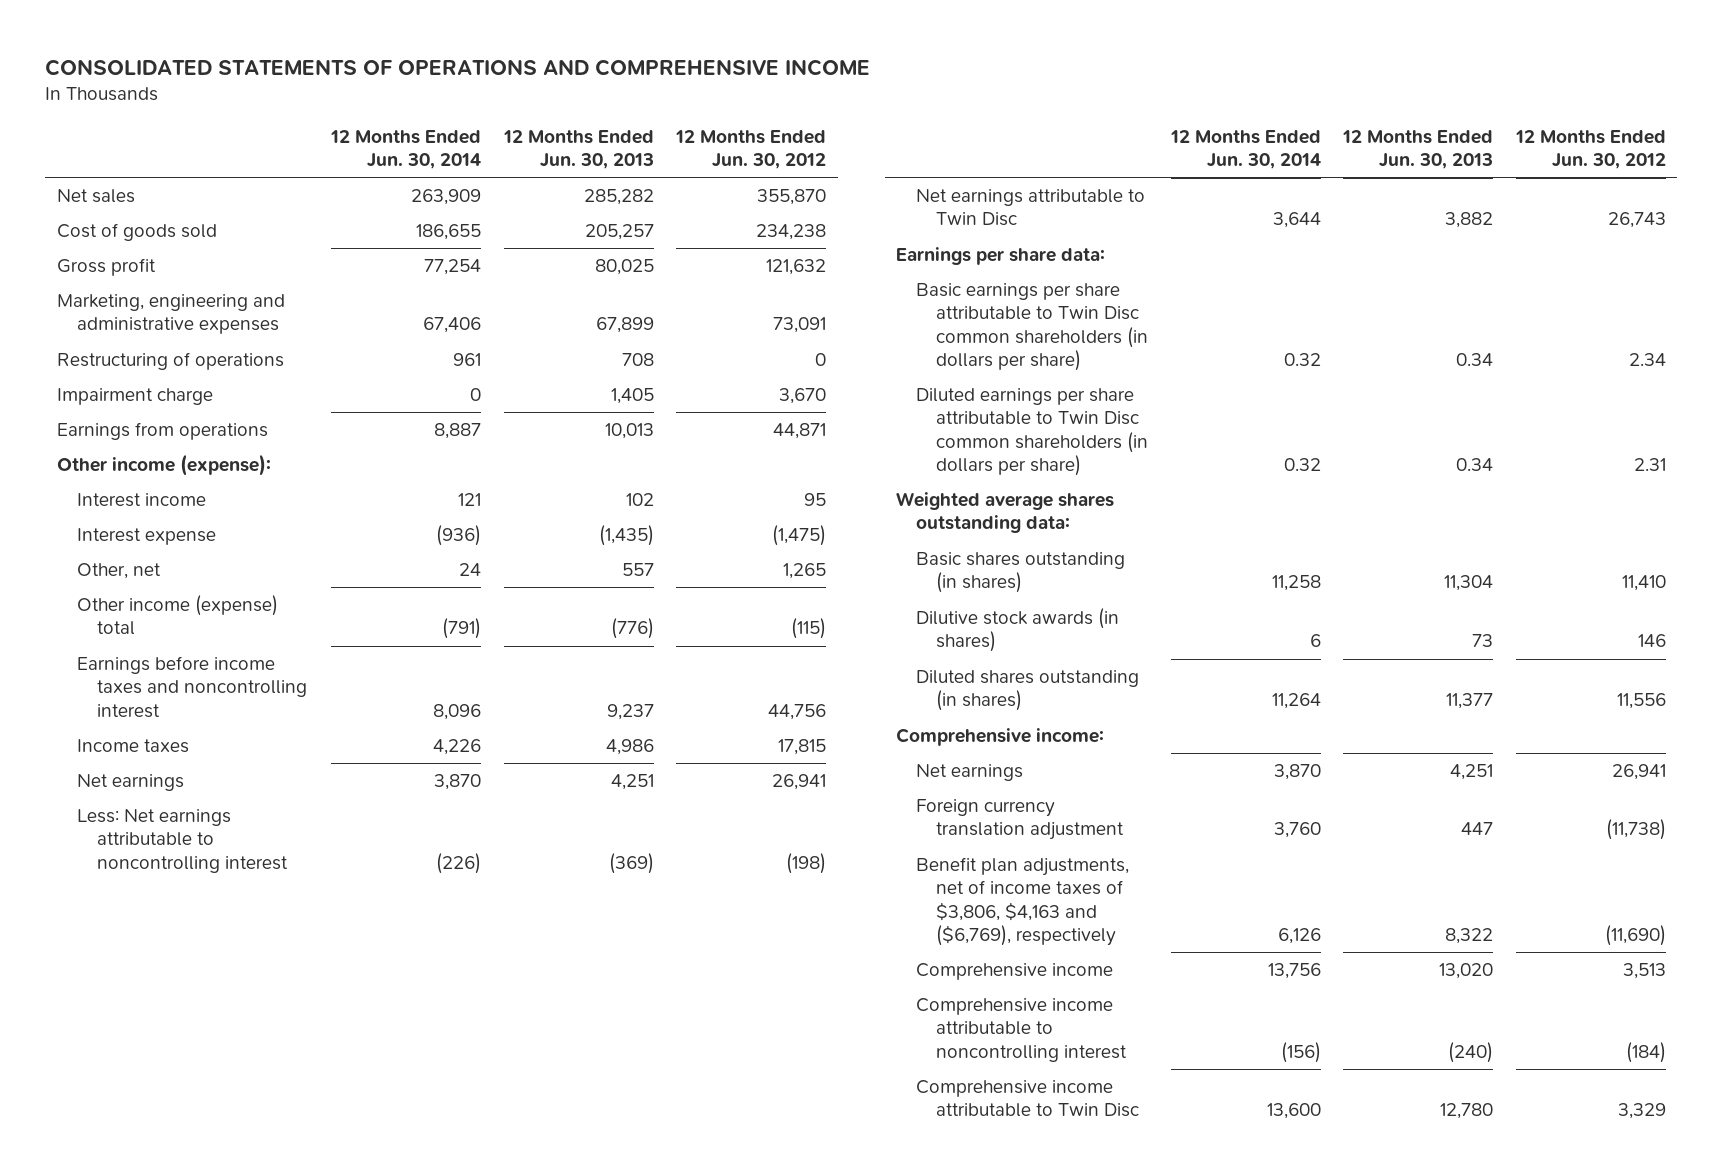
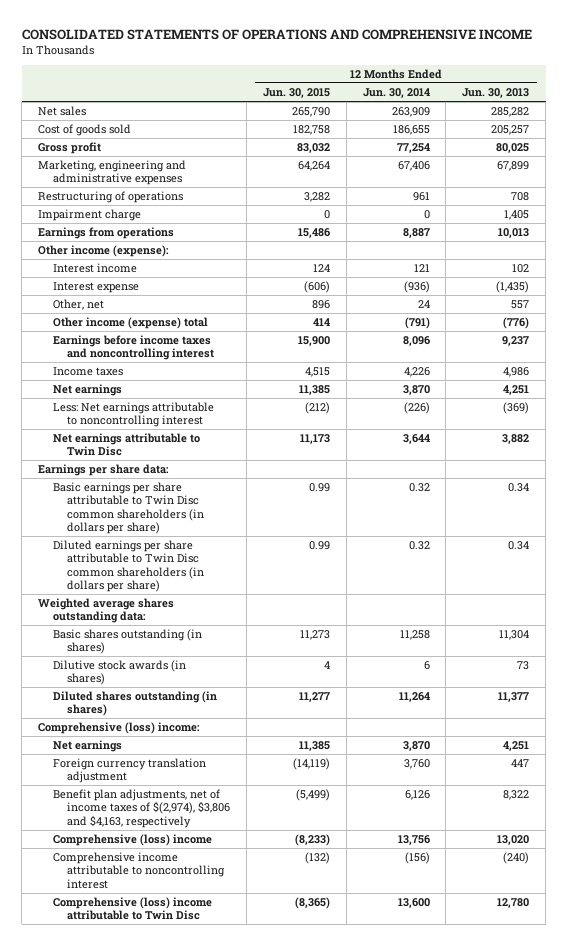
- | 12 Months Ended Jun. 30, 2014 | 12 Months Ended Jun. 30, 2013 | 12 Months Ended Jun. 30, 2012
+ | 12 Months Ended Jun. 30, 2015 | 12 Months Ended Jun. 30, 2014 | 12 Months Ended Jun. 30, 2013
- Comprehensive income:
+ Comprehensive (loss) income:
- Benefit plan adjustments, net of income taxes of $3,806, $4,163 and ($6,769), respectively | 6,126 | 8,322 | (11,690)
- Comprehensive income | 13,756 | 13,020 | 3,513
+ Benefit plan adjustments, net of income taxes of $(2,974), $3,806 and $4,163, respectively | (5,499) | 6,126 | 8,322
+ Comprehensive (loss) income | (8,233) | 13,756 | 13,020
- Comprehensive income attributable to Twin Disc | 13,600 | 12,780 | 3,329
+ Comprehensive (loss) income attributable to Twin Disc | (8,365) | 13,600 | 12,780

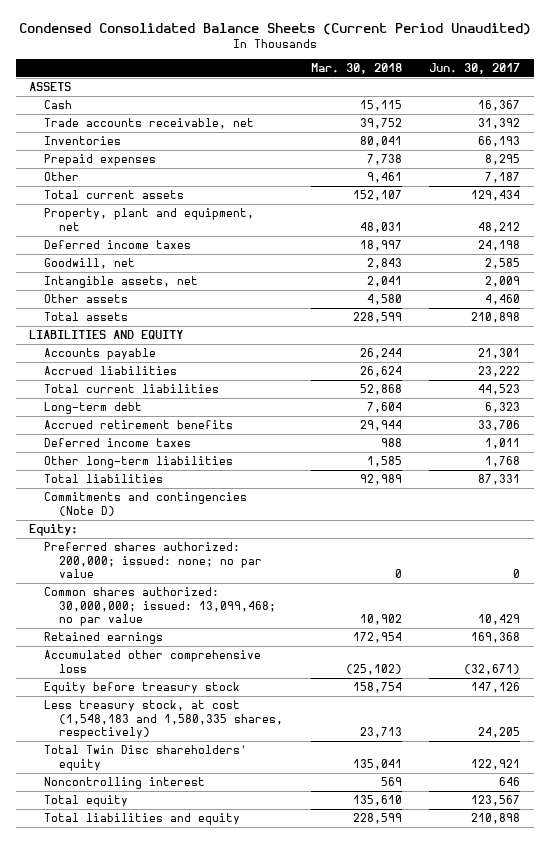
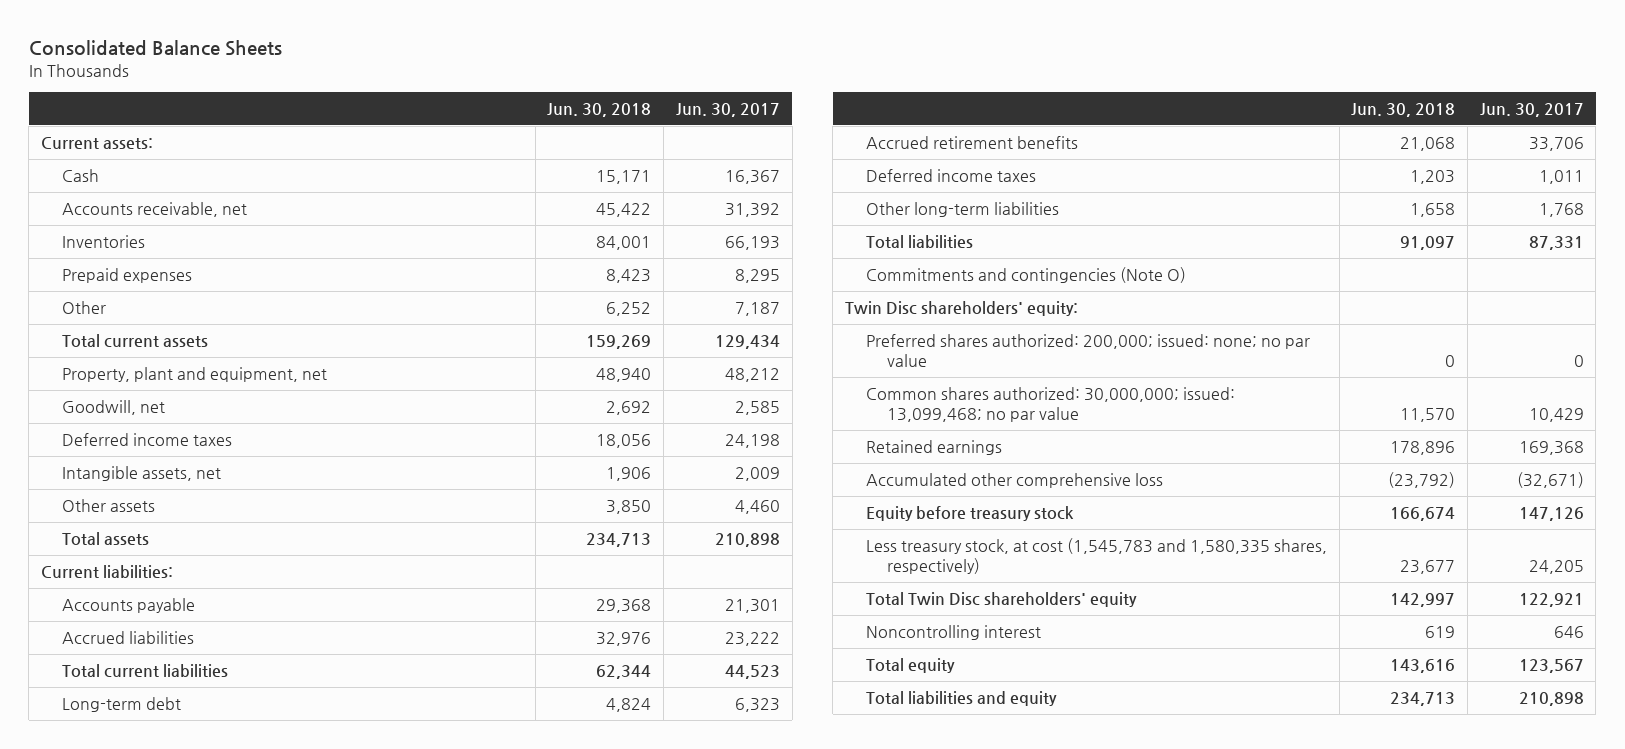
- Condensed Consolidated Balance Sheets (Current Period Unaudited)
+ Consolidated Balance Sheets
- | Mar. 30, 2018 | Jun. 30, 2017
+ | Jun. 30, 2018 | Jun. 30, 2017
- ASSETS
+ Current assets:
- Trade accounts receivable, net | 39,752 | 31,392
+ Accounts receivable, net | 45,422 | 31,392
moved down: Deferred income taxes | 18,056 | 24,198
- LIABILITIES AND EQUITY
+ Current liabilities:
- Commitments and contingencies (Note D)
- Equity:
+ Commitments and contingencies (Note O)
+ Twin Disc shareholders' equity:
- Less treasury stock, at cost (1,548,183 and 1,580,335 shares, respectively) | 23,713 | 24,205
+ Less treasury stock, at cost (1,545,783 and 1,580,335 shares, respectively) | 23,677 | 24,205

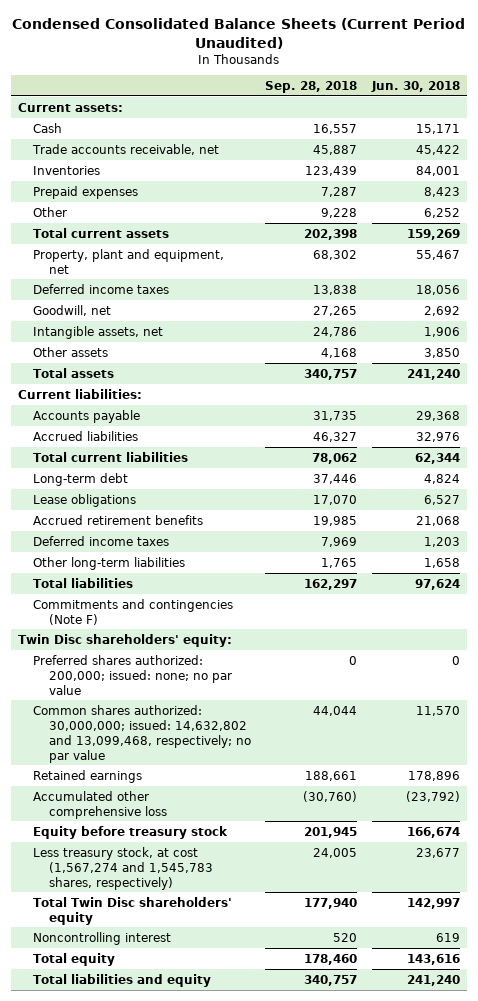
- Consolidated Balance Sheets
+ Condensed Consolidated Balance Sheets (Current Period Unaudited)
- | Jun. 30, 2018 | Jun. 30, 2017
+ | Sep. 28, 2018 | Jun. 30, 2018
- Accounts receivable, net | 45,422 | 31,392
+ Trade accounts receivable, net | 45,887 | 45,422
- Property, plant and equipment, net | 48,940 | 48,212
+ Property, plant and equipment, net | 68,302 | 55,467
moved down: Goodwill, net | 27,265 | 2,692
- Total assets | 234,713 | 210,898
+ Total assets | 340,757 | 241,240
+ Lease obligations | 17,070 | 6,527
- Total liabilities | 91,097 | 87,331
- Commitments and contingencies (Note O)
+ Total liabilities | 162,297 | 97,624
+ Commitments and contingencies (Note F)
- Common shares authorized: 30,000,000; issued: 13,099,468; no par value | 11,570 | 10,429
+ Common shares authorized: 30,000,000; issued: 14,632,802 and 13,099,468, respectively; no par value | 44,044 | 11,570
- Less treasury stock, at cost (1,545,783 and 1,580,335 shares, respectively) | 23,677 | 24,205
+ Less treasury stock, at cost (1,567,274 and 1,545,783 shares, respectively) | 24,005 | 23,677
- Total liabilities and equity | 234,713 | 210,898
+ Total liabilities and equity | 340,757 | 241,240

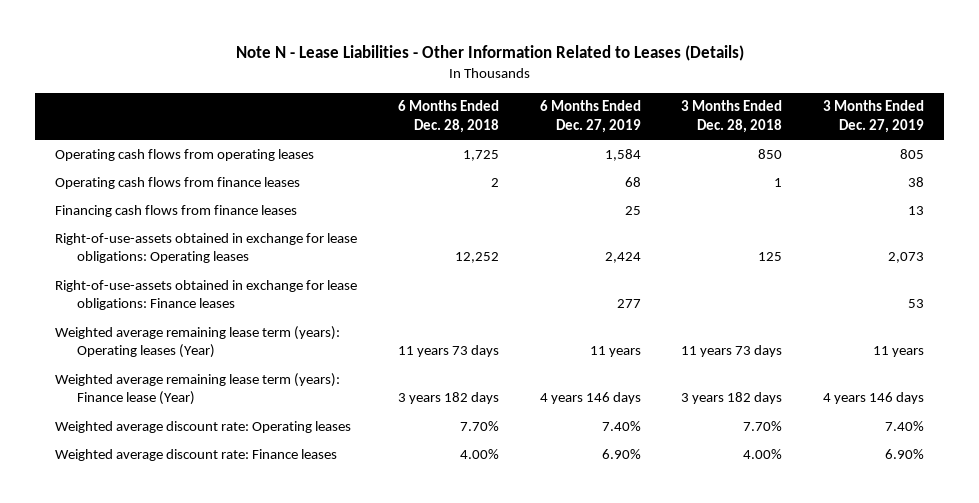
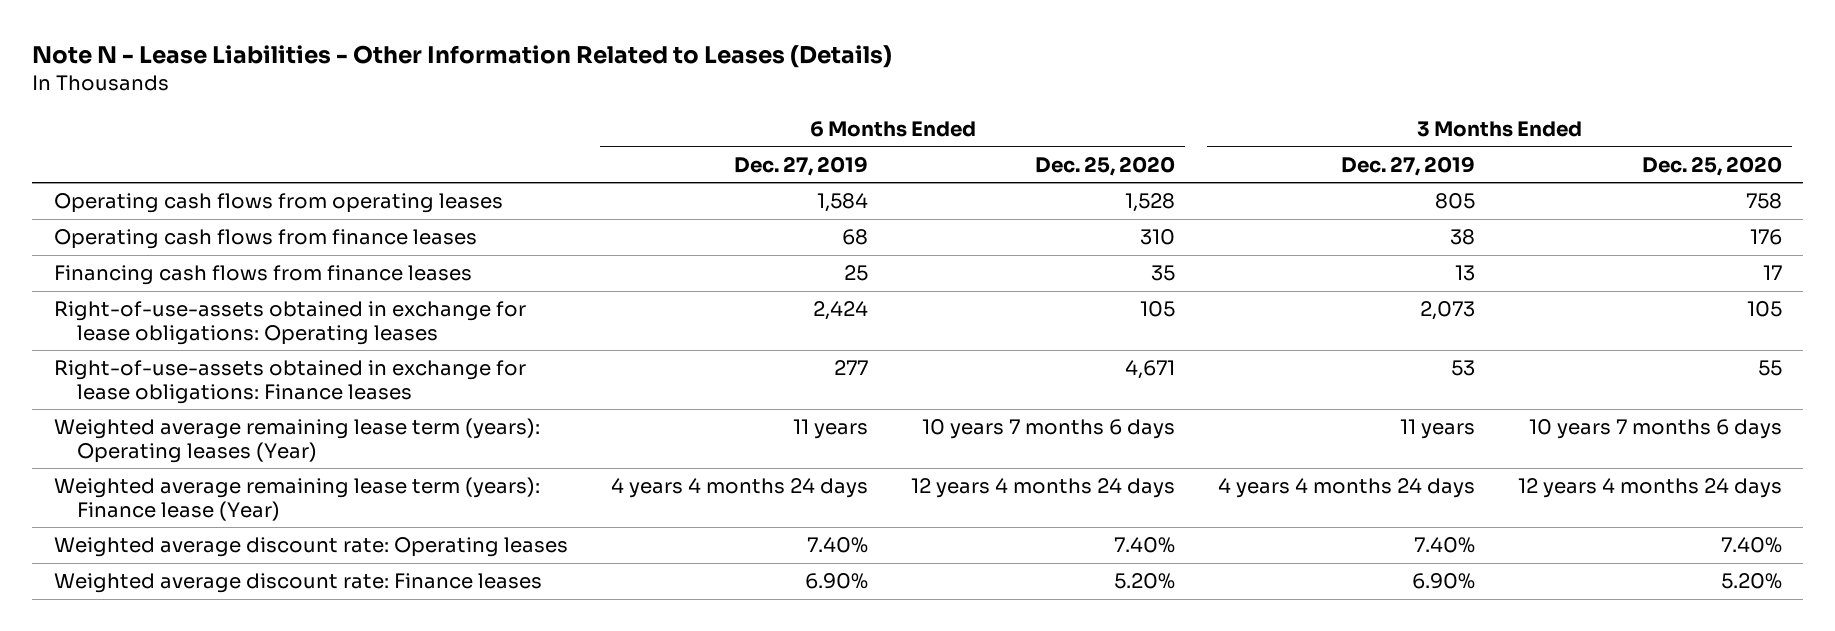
- | 6 Months Ended Dec. 28, 2018 | 6 Months Ended Dec. 27, 2019 | 3 Months Ended Dec. 28, 2018 | 3 Months Ended Dec. 27, 2019
+ | 6 Months Ended Dec. 27, 2019 | 6 Months Ended Dec. 25, 2020 | 3 Months Ended Dec. 27, 2019 | 3 Months Ended Dec. 25, 2020
- Weighted average remaining lease term (years): Finance lease (Year) | 3 years 182 days | 4 years 146 days | 3 years 182 days | 4 years 146 days
+ Weighted average remaining lease term (years): Finance lease (Year) | 4 years 4 months 24 days | 12 years 4 months 24 days | 4 years 4 months 24 days | 12 years 4 months 24 days

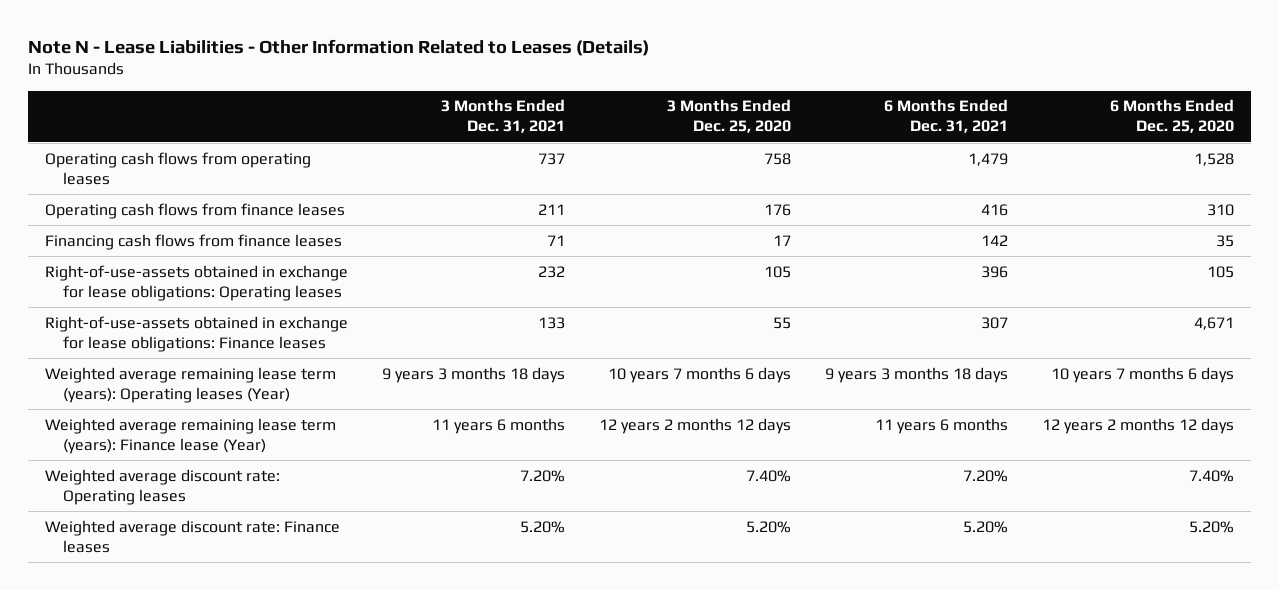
- | 6 Months Ended Dec. 27, 2019 | 6 Months Ended Dec. 25, 2020 | 3 Months Ended Dec. 27, 2019 | 3 Months Ended Dec. 25, 2020
+ | 3 Months Ended Dec. 31, 2021 | 3 Months Ended Dec. 25, 2020 | 6 Months Ended Dec. 31, 2021 | 6 Months Ended Dec. 25, 2020
- Weighted average remaining lease term (years): Finance lease (Year) | 4 years 4 months 24 days | 12 years 4 months 24 days | 4 years 4 months 24 days | 12 years 4 months 24 days
+ Weighted average remaining lease term (years): Finance lease (Year) | 11 years 6 months | 12 years 2 months 12 days | 11 years 6 months | 12 years 2 months 12 days

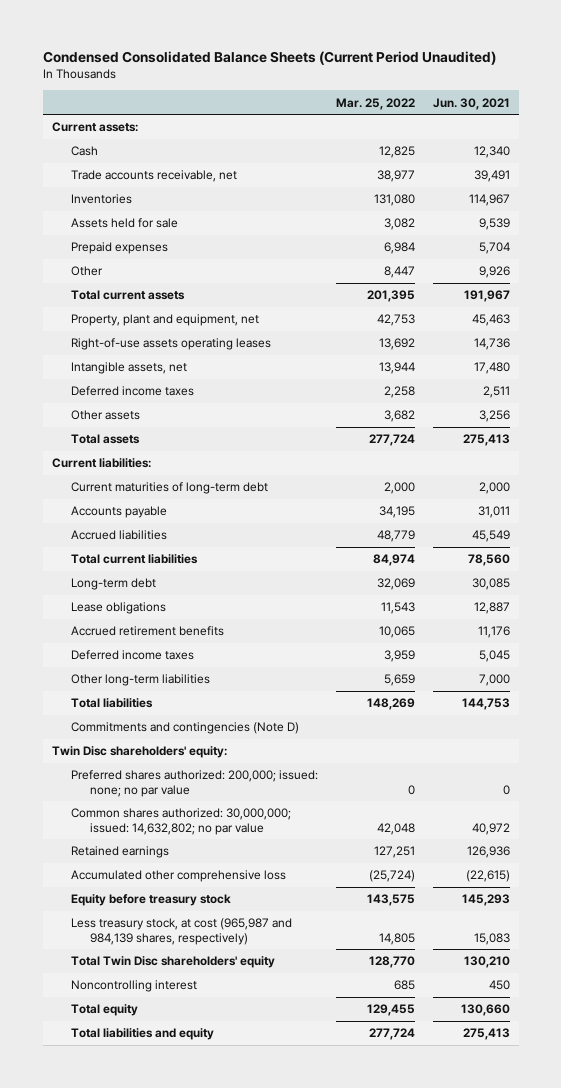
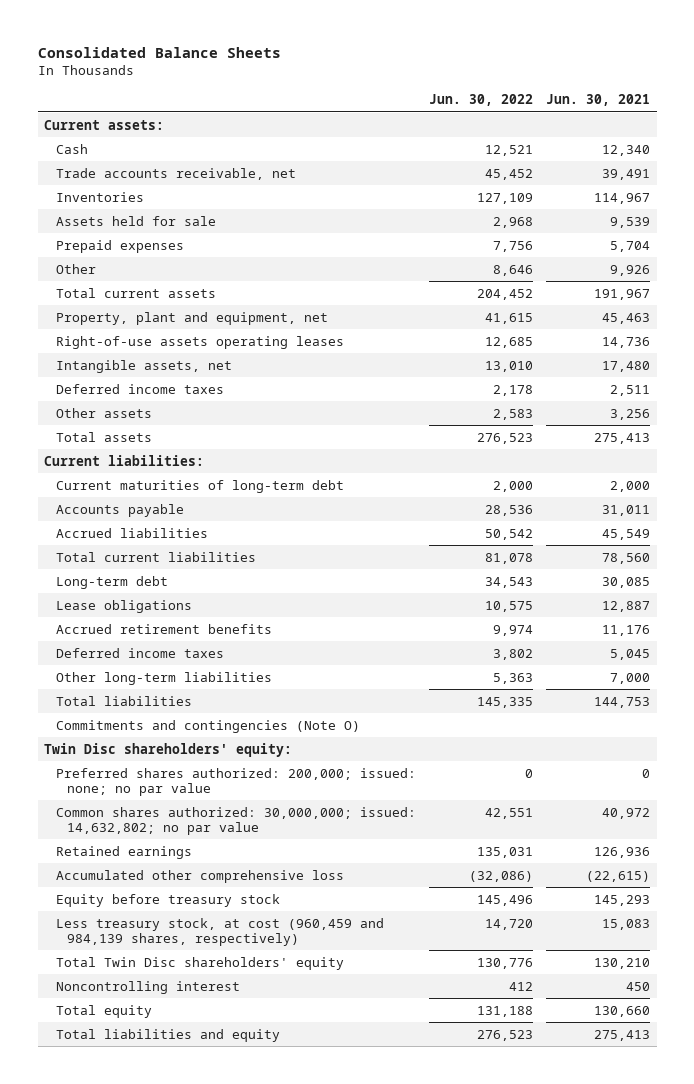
- Condensed Consolidated Balance Sheets (Current Period Unaudited)
+ Consolidated Balance Sheets
- | Mar. 25, 2022 | Jun. 30, 2021
+ | Jun. 30, 2022 | Jun. 30, 2021
- Commitments and contingencies (Note D)
+ Commitments and contingencies (Note O)
- Less treasury stock, at cost (965,987 and 984,139 shares, respectively) | 14,805 | 15,083
+ Less treasury stock, at cost (960,459 and 984,139 shares, respectively) | 14,720 | 15,083

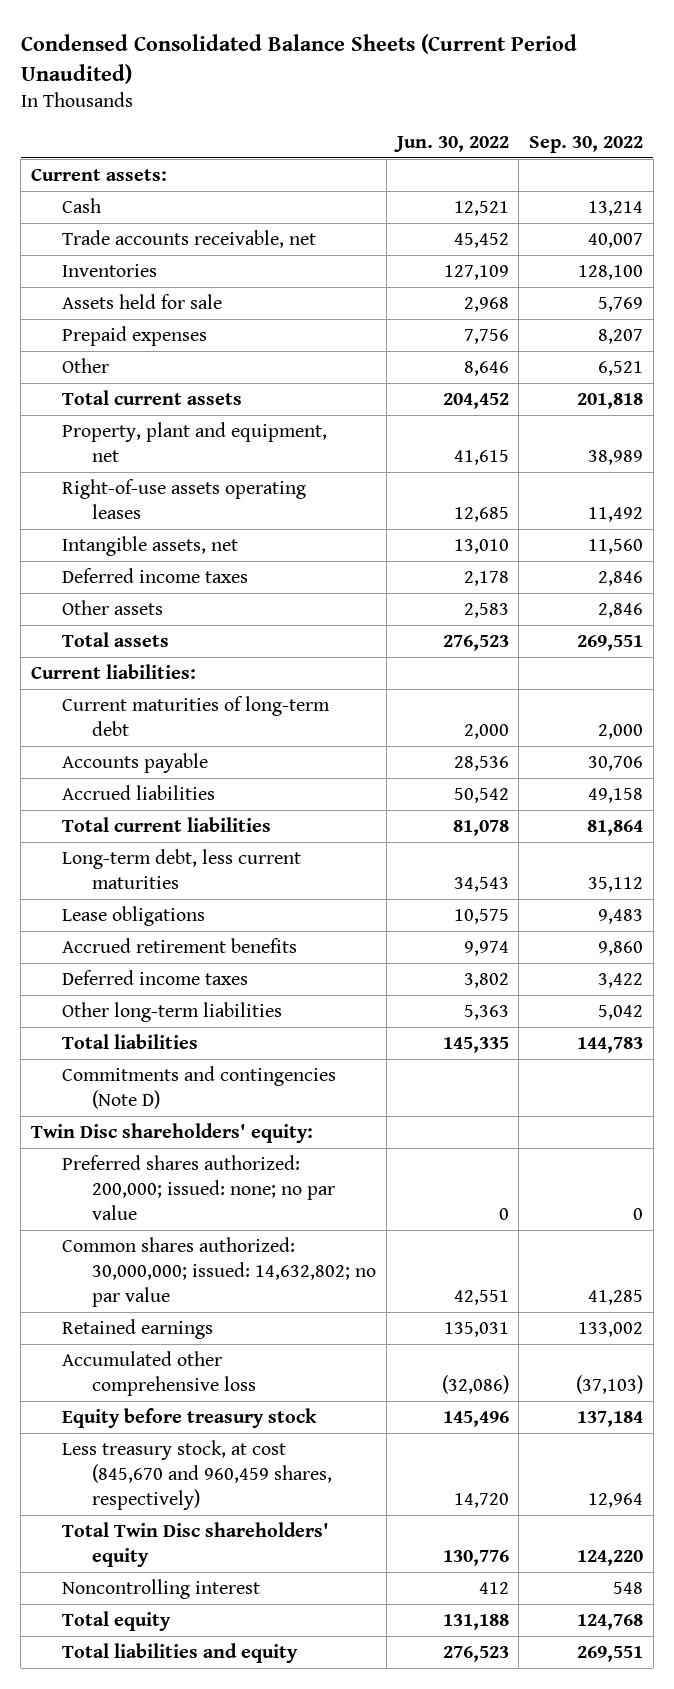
- Consolidated Balance Sheets
+ Condensed Consolidated Balance Sheets (Current Period Unaudited)
- | Jun. 30, 2022 | Jun. 30, 2021
+ | Jun. 30, 2022 | Sep. 30, 2022
- Long-term debt | 34,543 | 30,085
+ Long-term debt, less current maturities | 34,543 | 35,112
- Commitments and contingencies (Note O)
+ Commitments and contingencies (Note D)
- Less treasury stock, at cost (960,459 and 984,139 shares, respectively) | 14,720 | 15,083
+ Less treasury stock, at cost (845,670 and 960,459 shares, respectively) | 14,720 | 12,964

